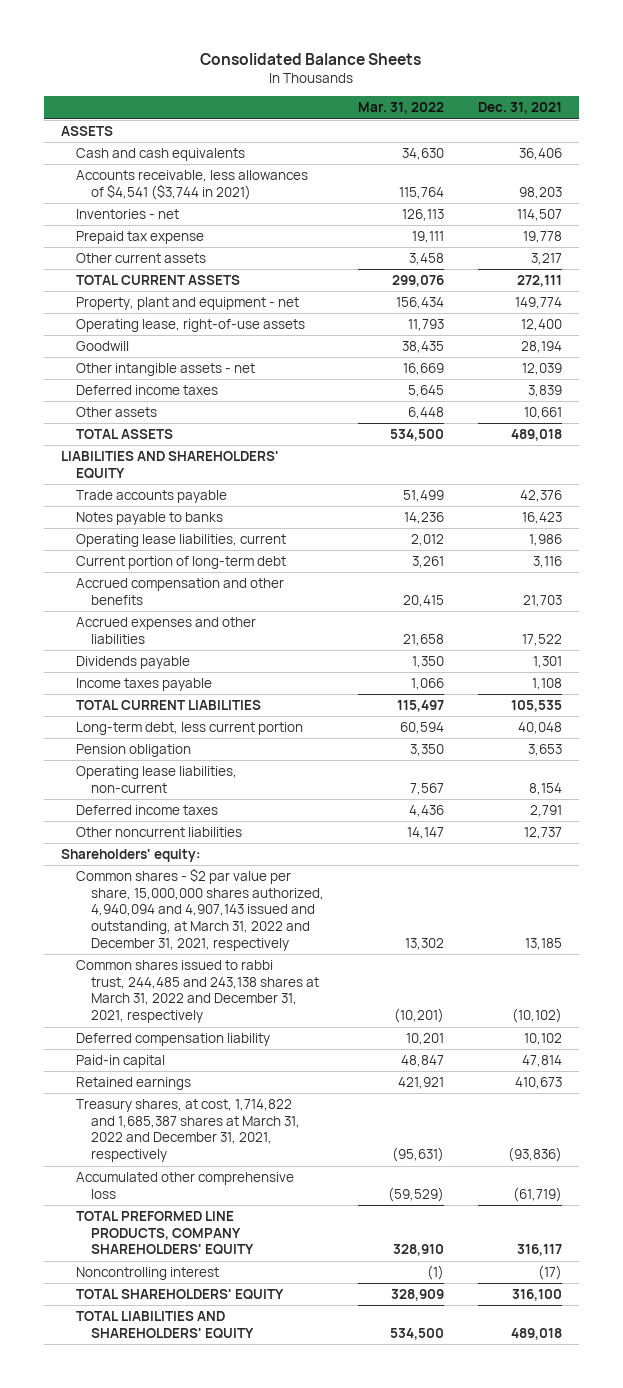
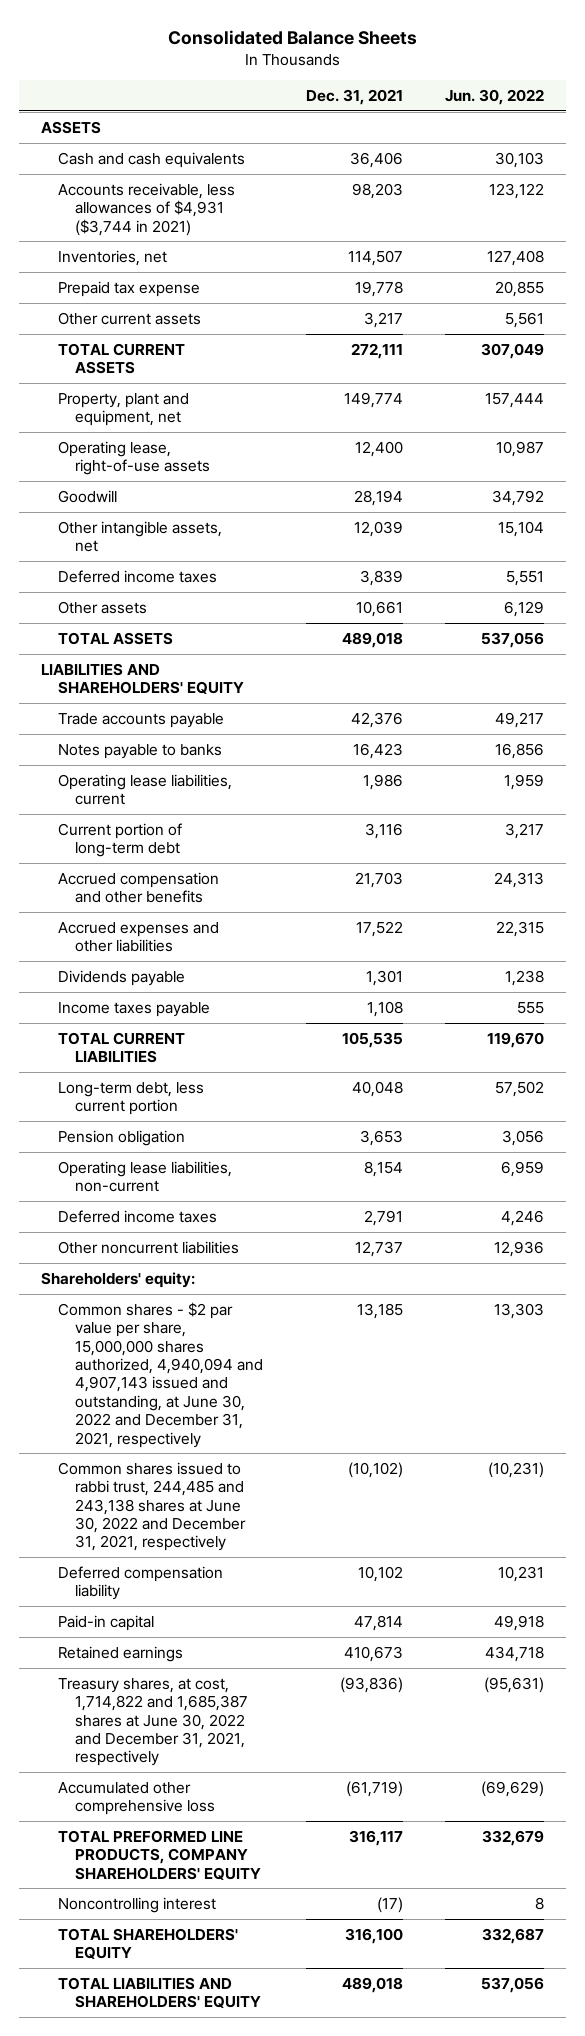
- | Mar. 31, 2022 | Dec. 31, 2021
+ | Dec. 31, 2021 | Jun. 30, 2022
- Accounts receivable, less allowances of $4,541 ($3,744 in 2021) | 115,764 | 98,203
- Inventories - net | 126,113 | 114,507
+ Accounts receivable, less allowances of $4,931 ($3,744 in 2021) | 98,203 | 123,122
+ Inventories, net | 114,507 | 127,408
- Property, plant and equipment - net | 156,434 | 149,774
+ Property, plant and equipment, net | 149,774 | 157,444
- Other intangible assets - net | 16,669 | 12,039
+ Other intangible assets, net | 12,039 | 15,104
- Common shares - $2 par value per share, 15,000,000 shares authorized, 4,940,094 and 4,907,143 issued and outstanding, at March 31, 2022 and December 31, 2021, respectively | 13,302 | 13,185
- Common shares issued to rabbi trust, 244,485 and 243,138 shares at March 31, 2022 and December 31, 2021, respectively | (10,201) | (10,102)
+ Common shares - $2 par value per share, 15,000,000 shares authorized, 4,940,094 and 4,907,143 issued and outstanding, at June 30, 2022 and December 31, 2021, respectively | 13,185 | 13,303
+ Common shares issued to rabbi trust, 244,485 and 243,138 shares at June 30, 2022 and December 31, 2021, respectively | (10,102) | (10,231)
- Treasury shares, at cost, 1,714,822 and 1,685,387 shares at March 31, 2022 and December 31, 2021, respectively | (95,631) | (93,836)
+ Treasury shares, at cost, 1,714,822 and 1,685,387 shares at June 30, 2022 and December 31, 2021, respectively | (93,836) | (95,631)

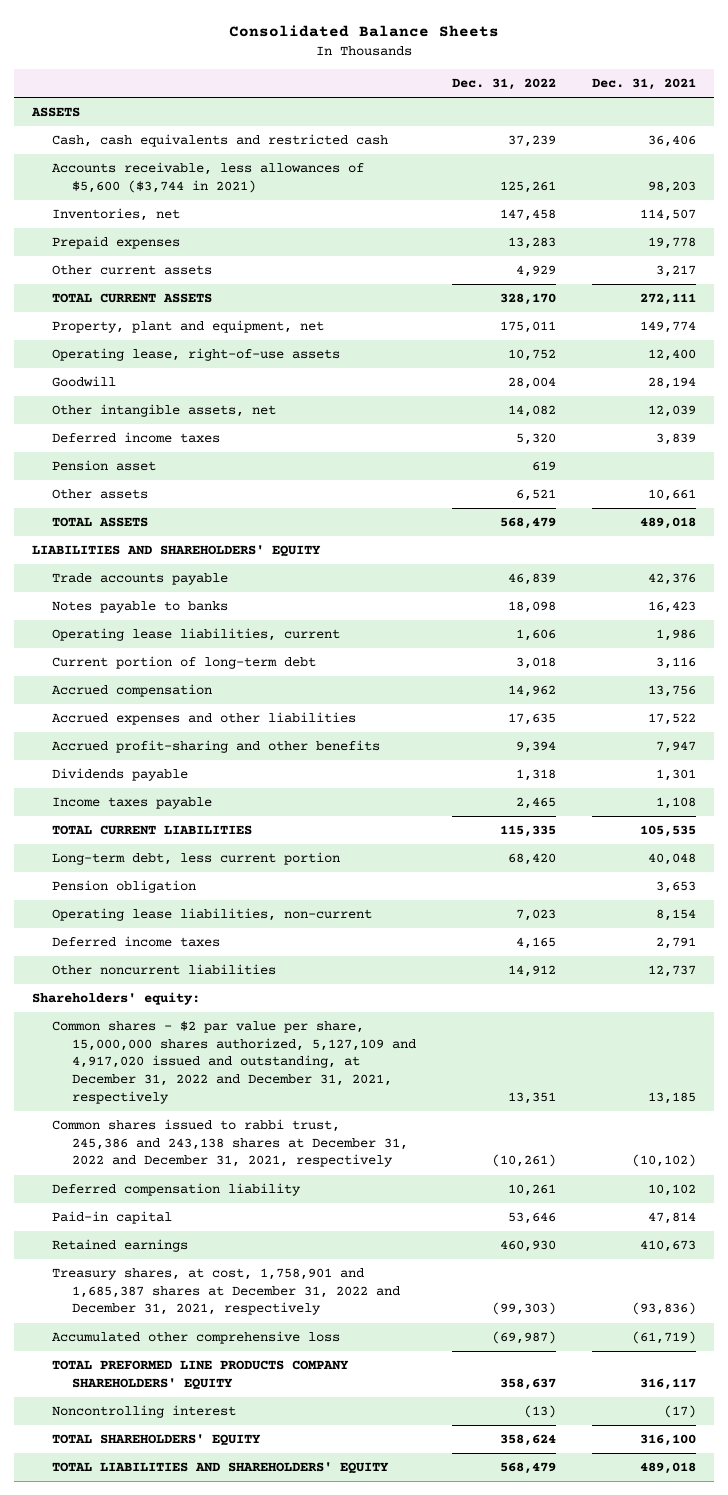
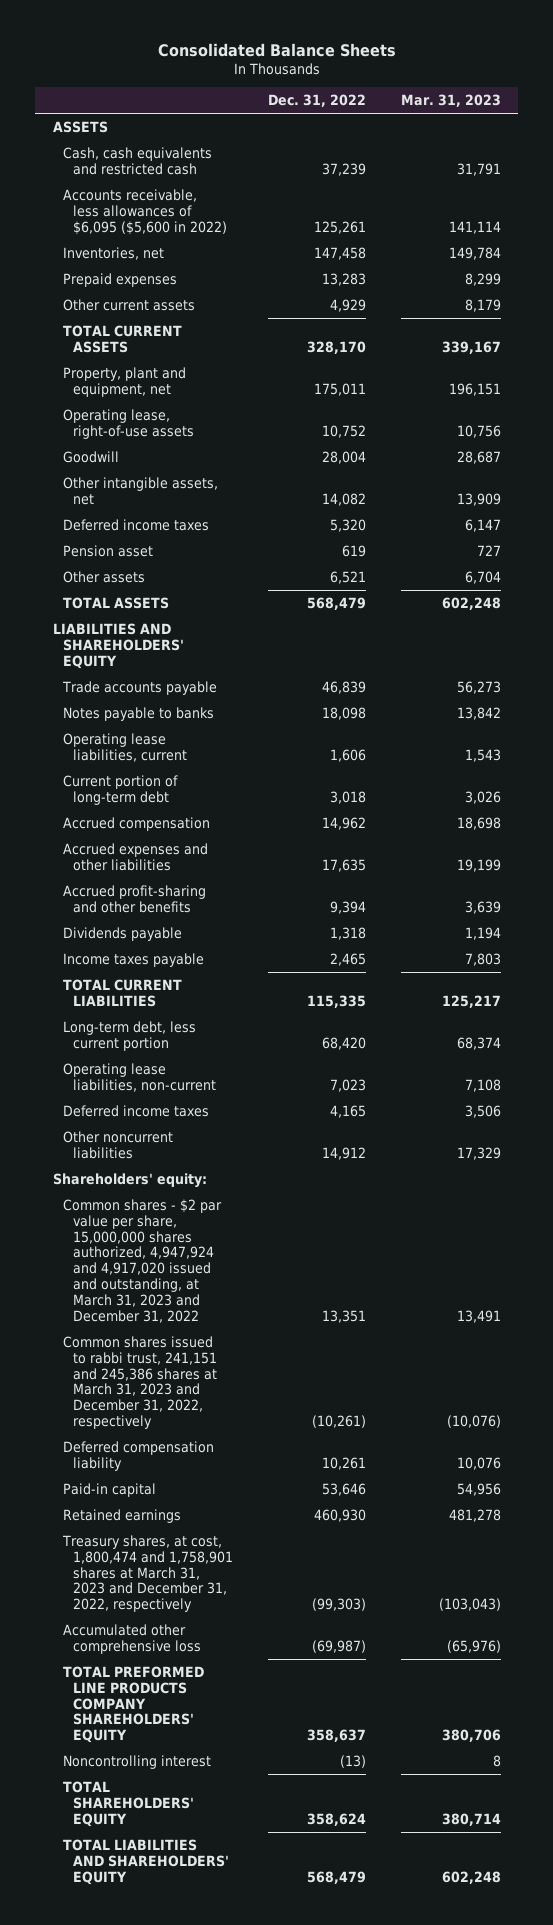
- | Dec. 31, 2022 | Dec. 31, 2021
+ | Dec. 31, 2022 | Mar. 31, 2023
- Accounts receivable, less allowances of $5,600 ($3,744 in 2021) | 125,261 | 98,203
+ Accounts receivable, less allowances of $6,095 ($5,600 in 2022) | 125,261 | 141,114
- Pension obligation | | 3,653
- Common shares - $2 par value per share, 15,000,000 shares authorized, 5,127,109 and 4,917,020 issued and outstanding, at December 31, 2022 and December 31, 2021, respectively | 13,351 | 13,185
- Common shares issued to rabbi trust, 245,386 and 243,138 shares at December 31, 2022 and December 31, 2021, respectively | (10,261) | (10,102)
+ Common shares - $2 par value per share, 15,000,000 shares authorized, 4,947,924 and 4,917,020 issued and outstanding, at March 31, 2023 and December 31, 2022 | 13,351 | 13,491
+ Common shares issued to rabbi trust, 241,151 and 245,386 shares at March 31, 2023 and December 31, 2022, respectively | (10,261) | (10,076)
- Treasury shares, at cost, 1,758,901 and 1,685,387 shares at December 31, 2022 and December 31, 2021, respectively | (99,303) | (93,836)
+ Treasury shares, at cost, 1,800,474 and 1,758,901 shares at March 31, 2023 and December 31, 2022, respectively | (99,303) | (103,043)

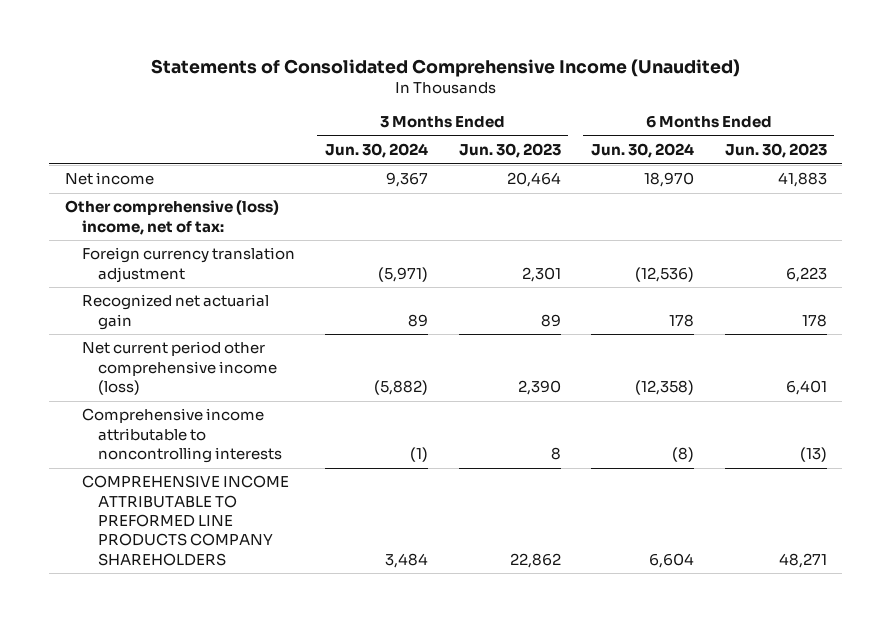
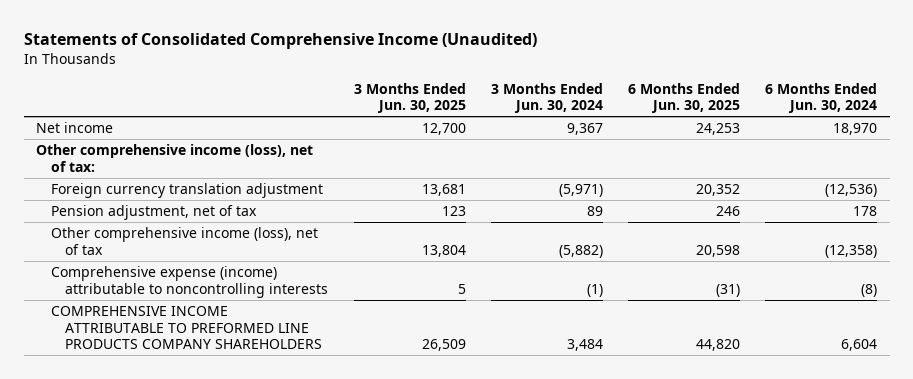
- | 3 Months Ended Jun. 30, 2024 | 3 Months Ended Jun. 30, 2023 | 6 Months Ended Jun. 30, 2024 | 6 Months Ended Jun. 30, 2023
+ | 3 Months Ended Jun. 30, 2025 | 3 Months Ended Jun. 30, 2024 | 6 Months Ended Jun. 30, 2025 | 6 Months Ended Jun. 30, 2024
- Other comprehensive (loss) income, net of tax:
+ Other comprehensive income (loss), net of tax:
- Recognized net actuarial gain | 89 | 89 | 178 | 178
- Net current period other comprehensive income (loss) | (5,882) | 2,390 | (12,358) | 6,401
- Comprehensive income attributable to noncontrolling interests | (1) | 8 | (8) | (13)
+ Pension adjustment, net of tax | 123 | 89 | 246 | 178
+ Other comprehensive income (loss), net of tax | 13,804 | (5,882) | 20,598 | (12,358)
+ Comprehensive expense (income) attributable to noncontrolling interests | 5 | (1) | (31) | (8)

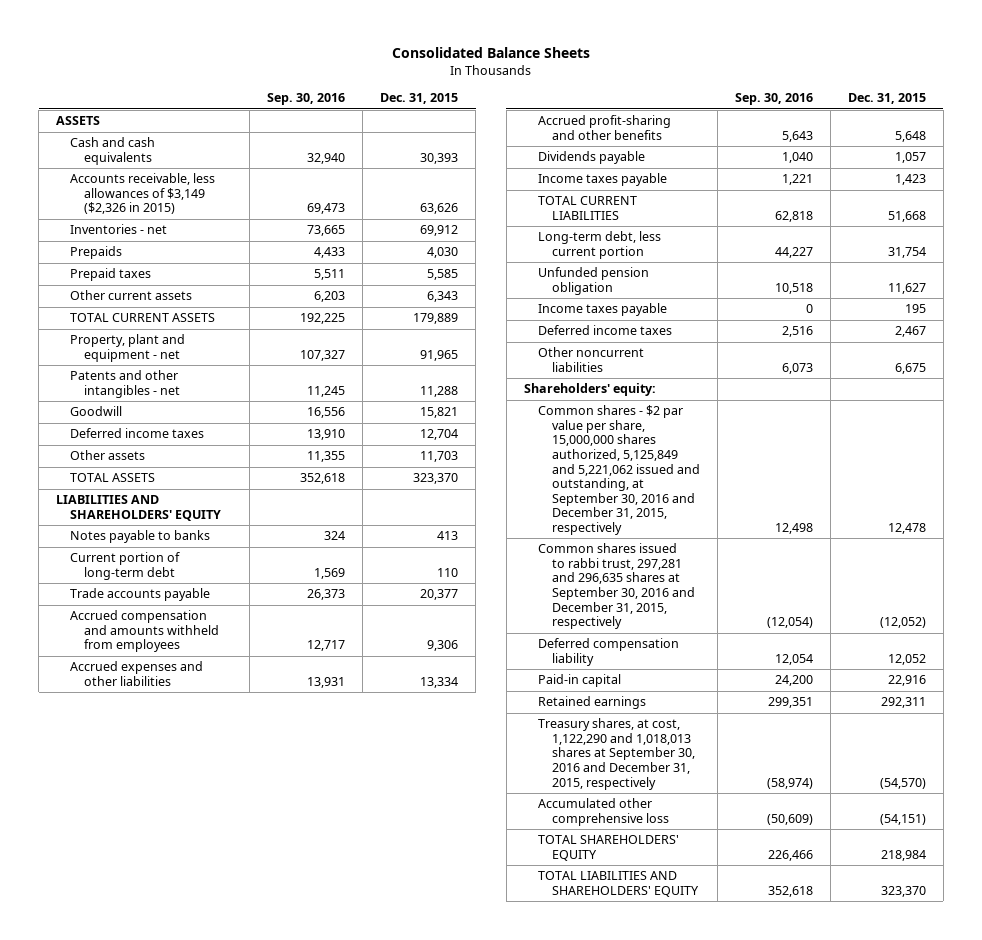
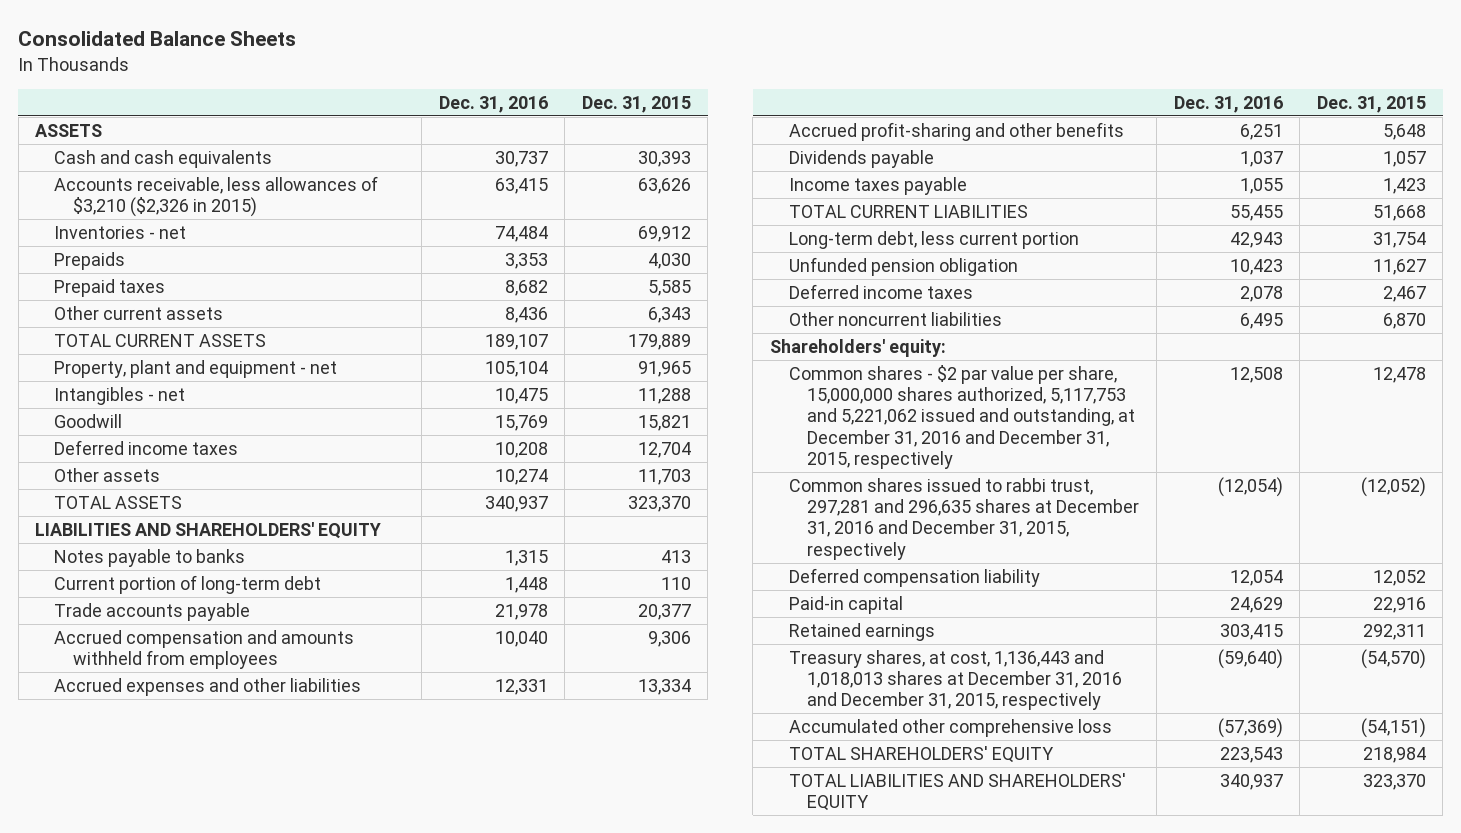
- | Sep. 30, 2016 | Dec. 31, 2015
+ | Dec. 31, 2016 | Dec. 31, 2015
- Accounts receivable, less allowances of $3,149 ($2,326 in 2015) | 69,473 | 63,626
+ Accounts receivable, less allowances of $3,210 ($2,326 in 2015) | 63,415 | 63,626
- Patents and other intangibles - net | 11,245 | 11,288
+ Intangibles - net | 10,475 | 11,288
- Income taxes payable | 0 | 195
- Other noncurrent liabilities | 6,073 | 6,675
+ Other noncurrent liabilities | 6,495 | 6,870
- Common shares - $2 par value per share, 15,000,000 shares authorized, 5,125,849 and 5,221,062 issued and outstanding, at September 30, 2016 and December 31, 2015, respectively | 12,498 | 12,478
- Common shares issued to rabbi trust, 297,281 and 296,635 shares at September 30, 2016 and December 31, 2015, respectively | (12,054) | (12,052)
+ Common shares - $2 par value per share, 15,000,000 shares authorized, 5,117,753 and 5,221,062 issued and outstanding, at December 31, 2016 and December 31, 2015, respectively | 12,508 | 12,478
+ Common shares issued to rabbi trust, 297,281 and 296,635 shares at December 31, 2016 and December 31, 2015, respectively | (12,054) | (12,052)
- Treasury shares, at cost, 1,122,290 and 1,018,013 shares at September 30, 2016 and December 31, 2015, respectively | (58,974) | (54,570)
+ Treasury shares, at cost, 1,136,443 and 1,018,013 shares at December 31, 2016 and December 31, 2015, respectively | (59,640) | (54,570)

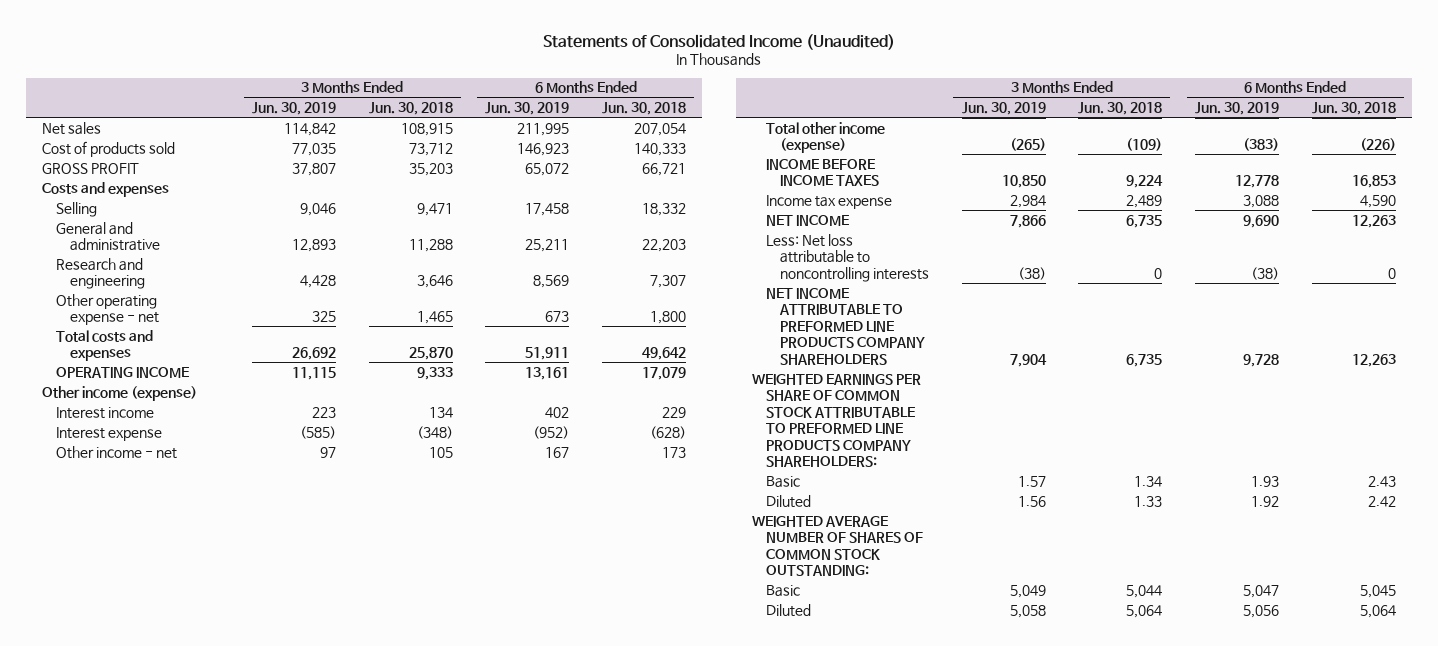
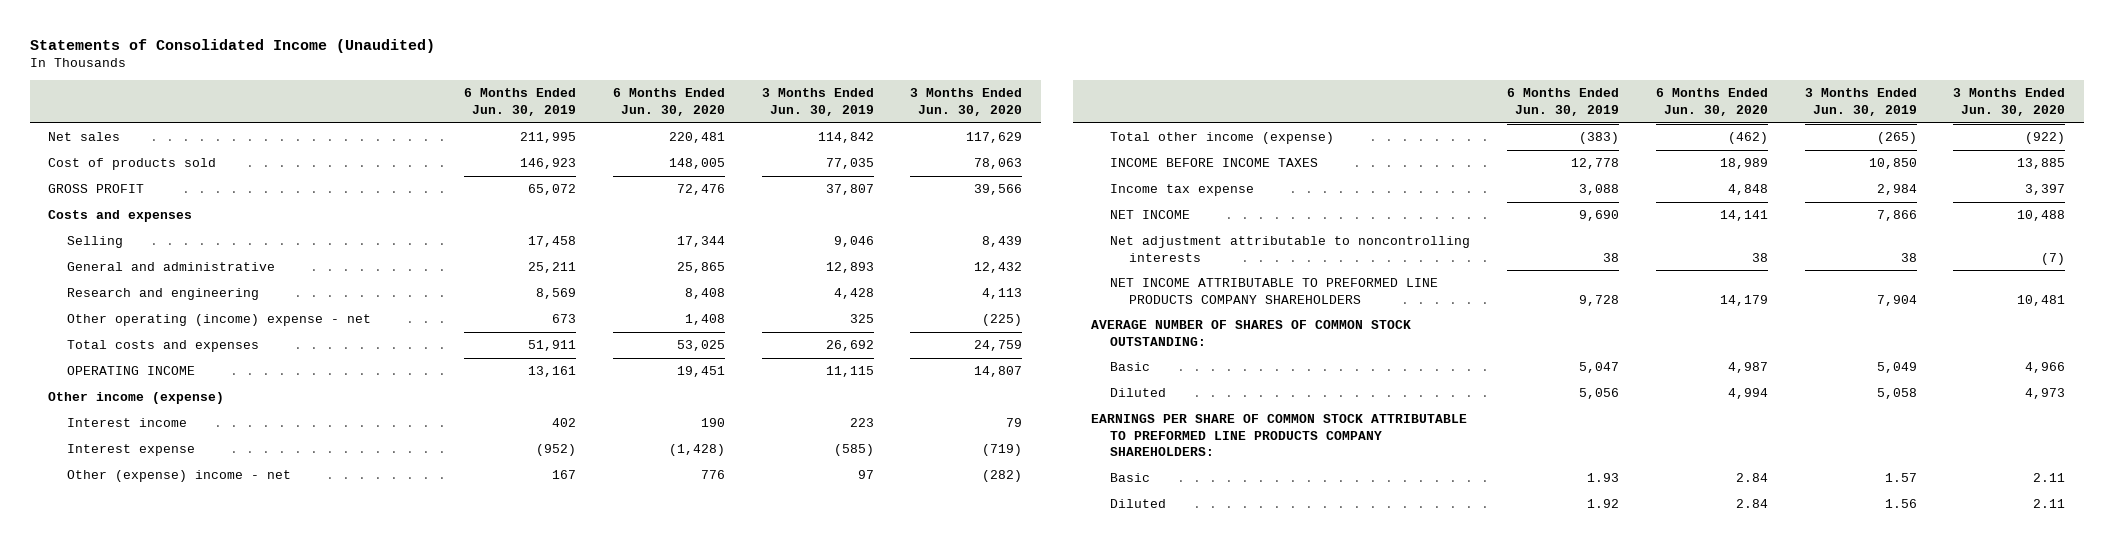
- | 3 Months Ended Jun. 30, 2019 | 3 Months Ended Jun. 30, 2018 | 6 Months Ended Jun. 30, 2019 | 6 Months Ended Jun. 30, 2018
+ | 6 Months Ended Jun. 30, 2019 | 6 Months Ended Jun. 30, 2020 | 3 Months Ended Jun. 30, 2019 | 3 Months Ended Jun. 30, 2020
- Other operating expense - net | 325 | 1,465 | 673 | 1,800
+ Other operating (income) expense - net | 673 | 1,408 | 325 | (225)
- Other income - net | 97 | 105 | 167 | 173
+ Other (expense) income - net | 167 | 776 | 97 | (282)
- Less: Net loss attributable to noncontrolling interests | (38) | 0 | (38) | 0
+ Net adjustment attributable to noncontrolling interests | 38 | 38 | 38 | (7)
- WEIGHTED EARNINGS PER SHARE OF COMMON STOCK ATTRIBUTABLE TO PREFORMED LINE PRODUCTS COMPANY SHAREHOLDERS:
- WEIGHTED AVERAGE NUMBER OF SHARES OF COMMON STOCK OUTSTANDING:
+ AVERAGE NUMBER OF SHARES OF COMMON STOCK OUTSTANDING:
+ EARNINGS PER SHARE OF COMMON STOCK ATTRIBUTABLE TO PREFORMED LINE PRODUCTS COMPANY SHAREHOLDERS:
moved down: Basic | 1.93 | 2.84 | 1.57 | 2.11
moved down: Diluted | 1.92 | 2.84 | 1.56 | 2.11

